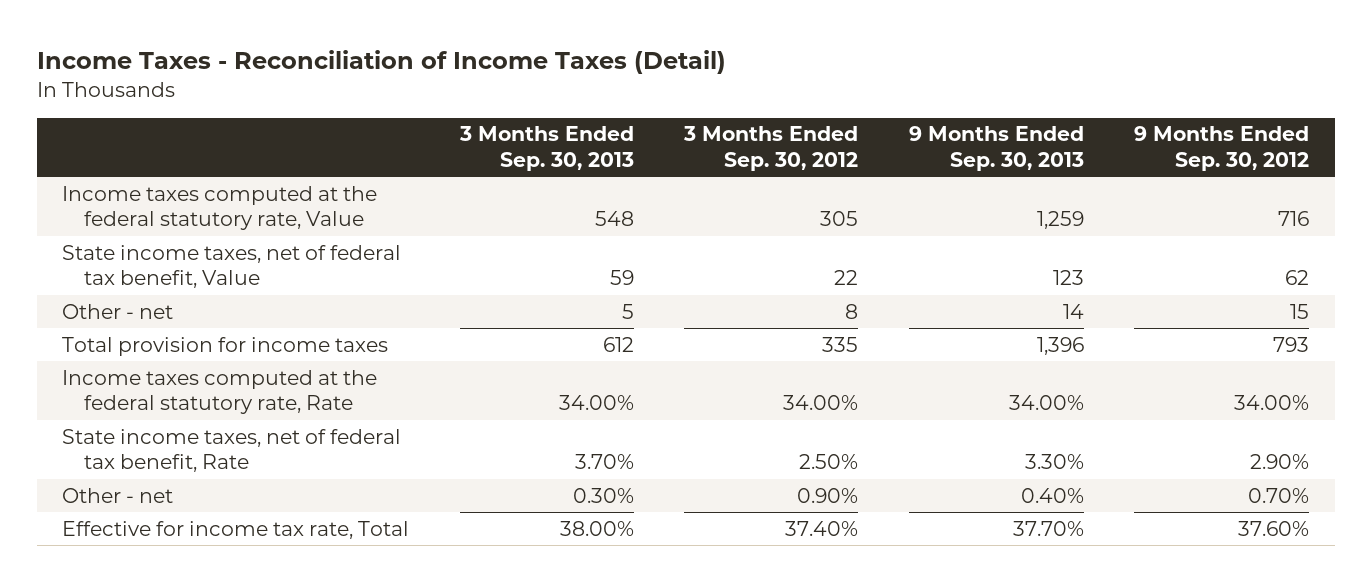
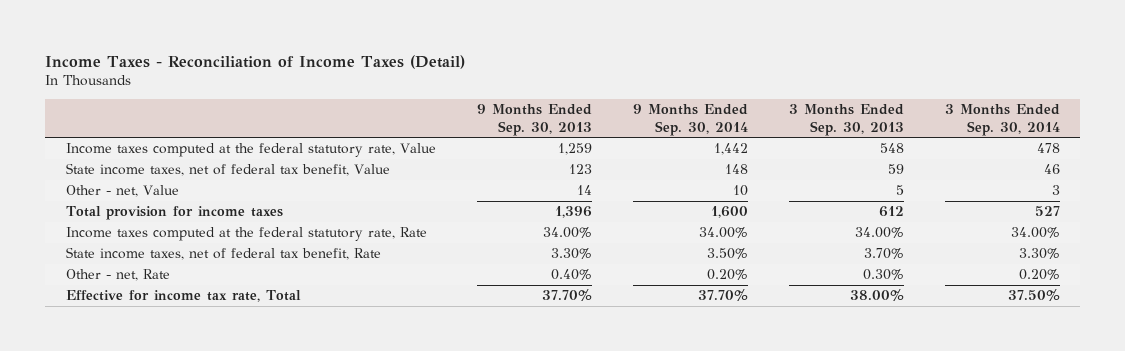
- | 3 Months Ended Sep. 30, 2013 | 3 Months Ended Sep. 30, 2012 | 9 Months Ended Sep. 30, 2013 | 9 Months Ended Sep. 30, 2012
+ | 9 Months Ended Sep. 30, 2013 | 9 Months Ended Sep. 30, 2014 | 3 Months Ended Sep. 30, 2013 | 3 Months Ended Sep. 30, 2014
- Other - net | 5 | 8 | 14 | 15
+ Other - net, Value | 14 | 10 | 5 | 3
- Other - net | 0.30% | 0.90% | 0.40% | 0.70%
+ Other - net, Rate | 0.40% | 0.20% | 0.30% | 0.20%

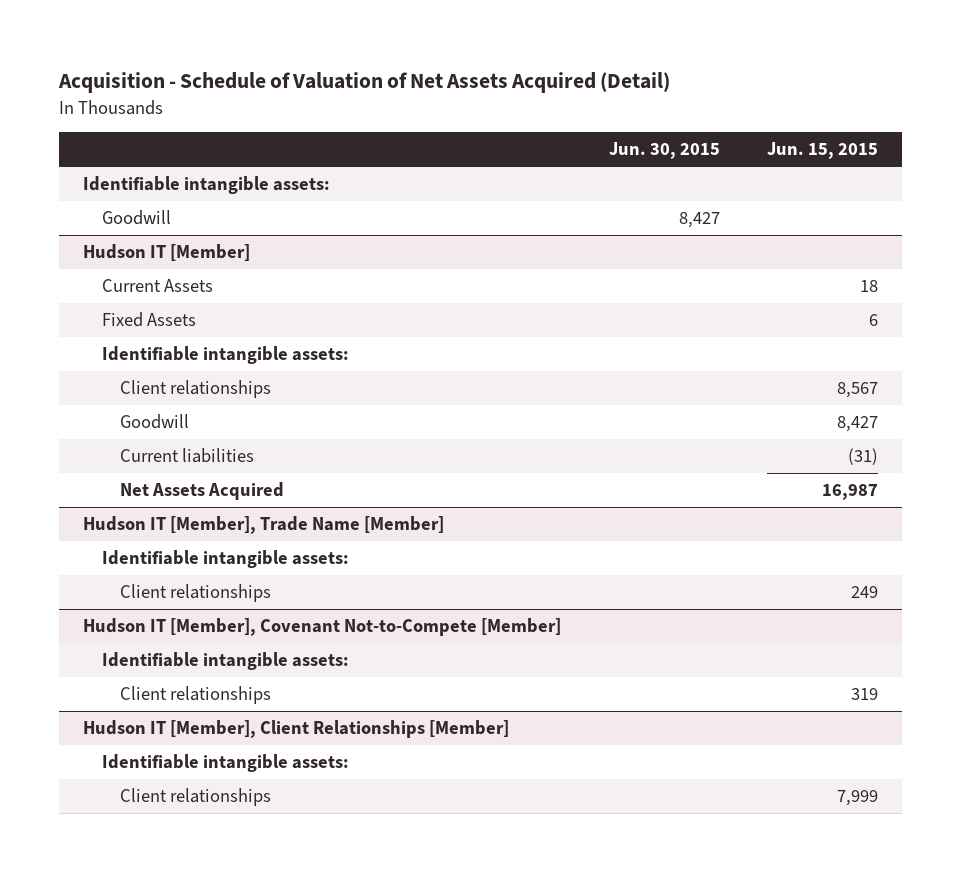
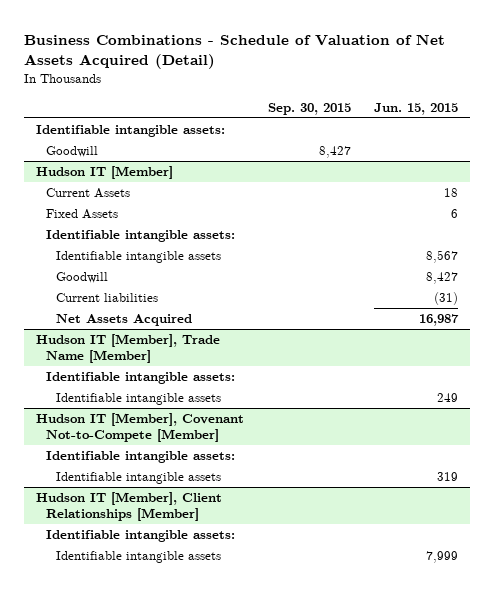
- Acquisition - Schedule of Valuation of Net Assets Acquired (Detail)
+ Business Combinations - Schedule of Valuation of Net Assets Acquired (Detail)
- | Jun. 30, 2015 | Jun. 15, 2015
+ | Sep. 30, 2015 | Jun. 15, 2015
@ Hudson IT [Member]
- Client relationships | | 8,567
+ Identifiable intangible assets | | 8,567
@ Hudson IT [Member], Trade Name [Member]
- Client relationships | | 249
+ Identifiable intangible assets | | 249
@ Hudson IT [Member], Covenant Not-to-Compete [Member]
- Client relationships | | 319
+ Identifiable intangible assets | | 319
@ Hudson IT [Member], Client Relationships [Member]
- Client relationships | | 7,999
+ Identifiable intangible assets | | 7,999

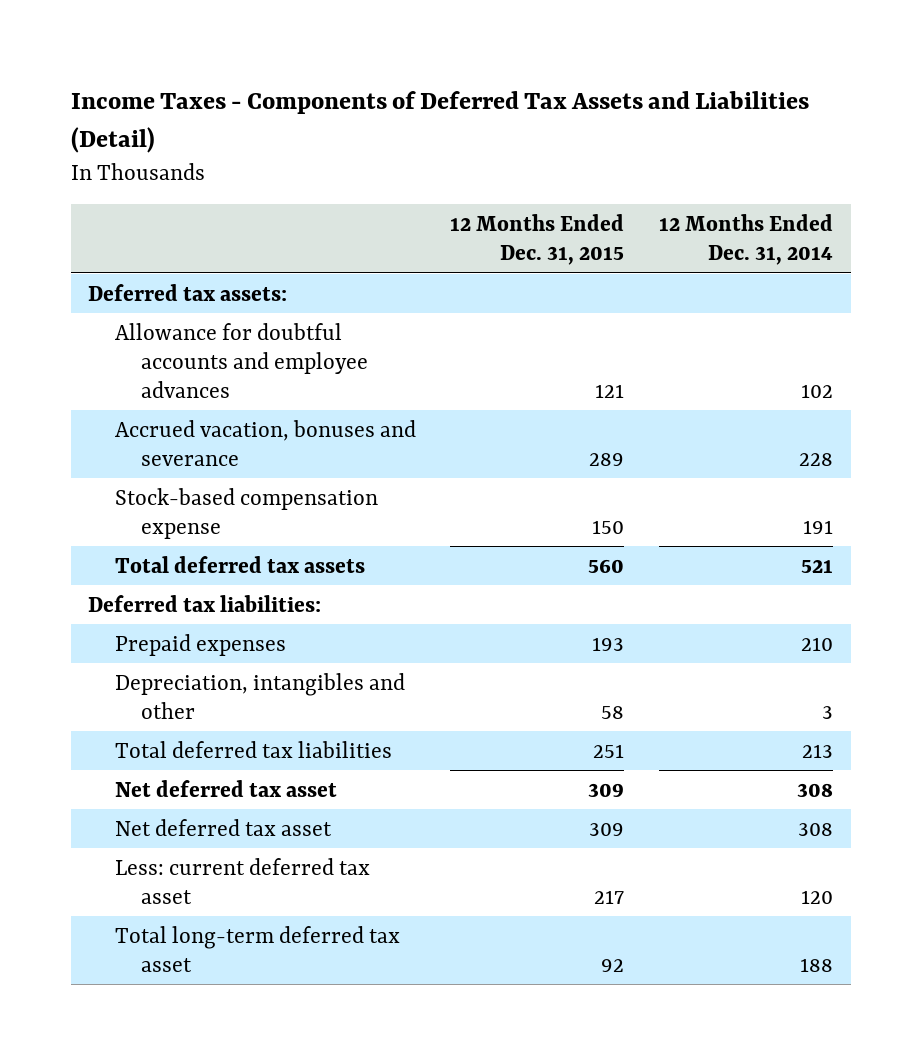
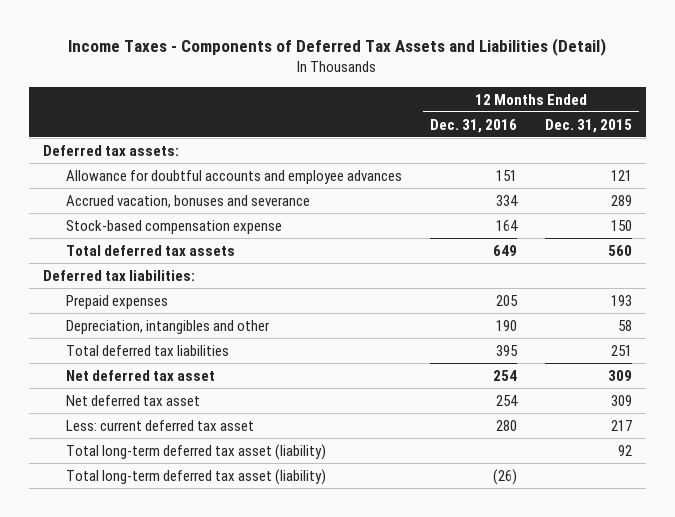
- | 12 Months Ended Dec. 31, 2015 | 12 Months Ended Dec. 31, 2014
+ | 12 Months Ended Dec. 31, 2016 | 12 Months Ended Dec. 31, 2015
- Total long-term deferred tax asset | 92 | 188
+ Total long-term deferred tax asset (liability) | | 92
+ Total long-term deferred tax asset (liability) | (26) |

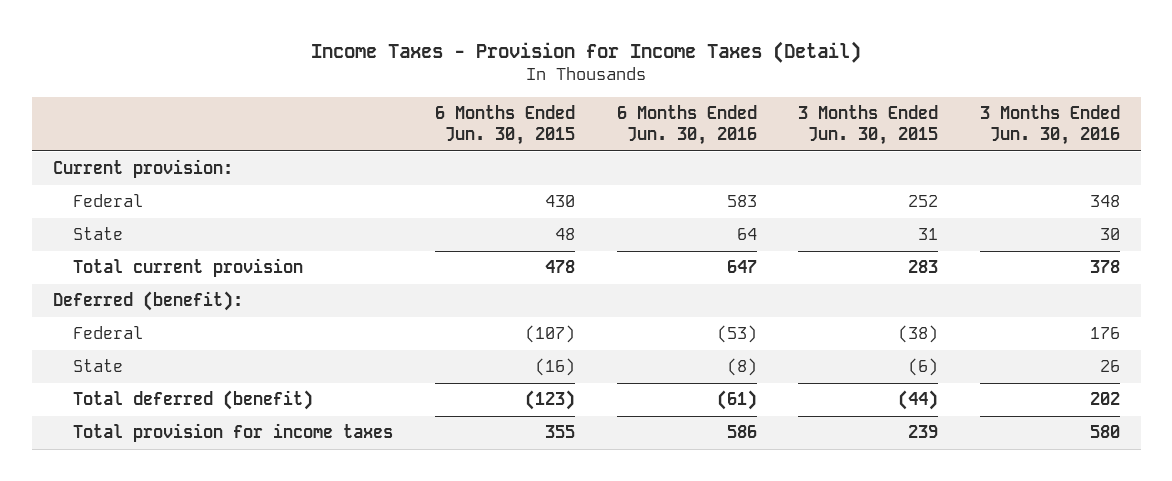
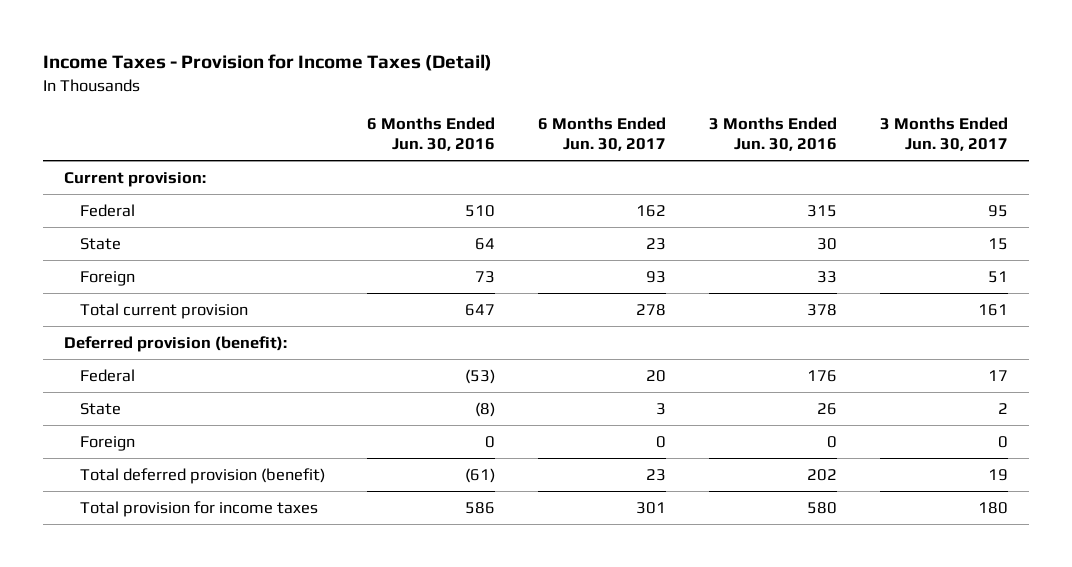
- | 6 Months Ended Jun. 30, 2015 | 6 Months Ended Jun. 30, 2016 | 3 Months Ended Jun. 30, 2015 | 3 Months Ended Jun. 30, 2016
+ | 6 Months Ended Jun. 30, 2016 | 6 Months Ended Jun. 30, 2017 | 3 Months Ended Jun. 30, 2016 | 3 Months Ended Jun. 30, 2017
- Federal | 430 | 583 | 252 | 348
+ Federal | 510 | 162 | 315 | 95
+ Foreign | 73 | 93 | 33 | 51
- Deferred (benefit):
+ Deferred provision (benefit):
- Total deferred (benefit) | (123) | (61) | (44) | 202
+ Foreign | 0 | 0 | 0 | 0
+ Total deferred provision (benefit) | (61) | 23 | 202 | 19

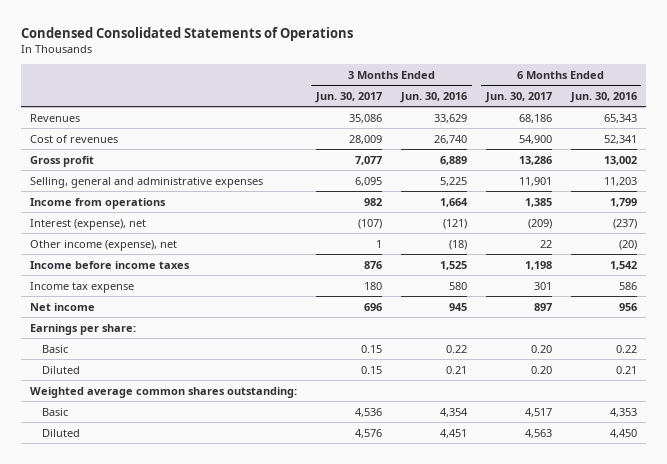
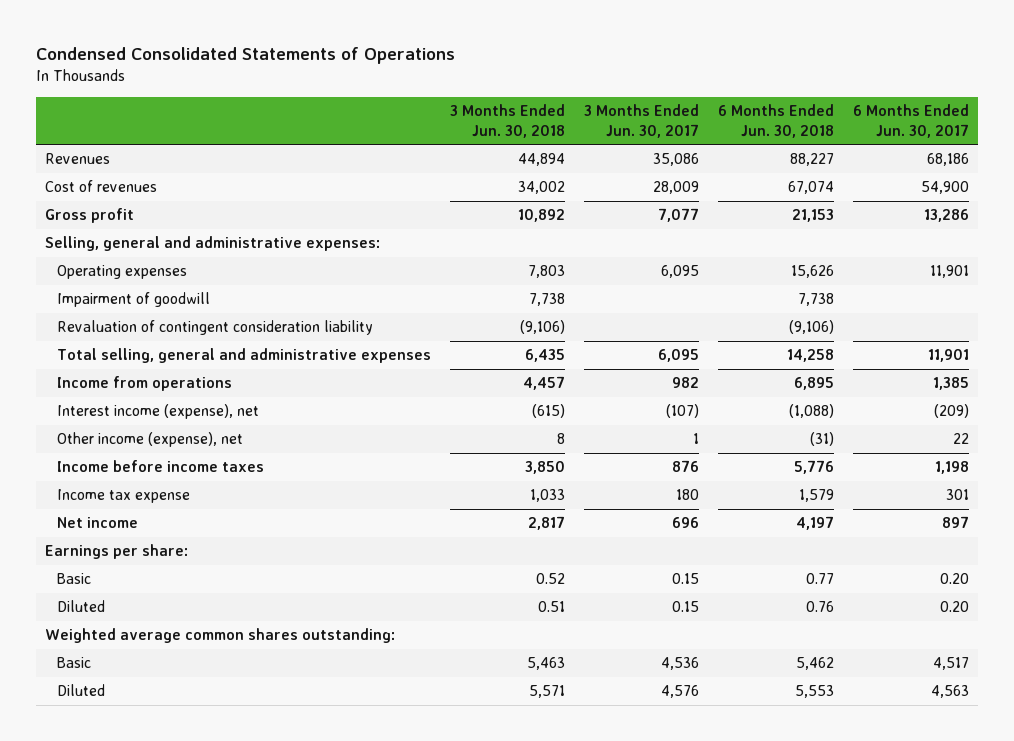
- | 3 Months Ended Jun. 30, 2017 | 3 Months Ended Jun. 30, 2016 | 6 Months Ended Jun. 30, 2017 | 6 Months Ended Jun. 30, 2016
+ | 3 Months Ended Jun. 30, 2018 | 3 Months Ended Jun. 30, 2017 | 6 Months Ended Jun. 30, 2018 | 6 Months Ended Jun. 30, 2017
- Selling, general and administrative expenses | 6,095 | 5,225 | 11,901 | 11,203
+ Selling, general and administrative expenses:
+ Operating expenses | 7,803 | 6,095 | 15,626 | 11,901
+ Impairment of goodwill | 7,738 | | 7,738 |
+ Revaluation of contingent consideration liability | (9,106) | | (9,106) |
+ Total selling, general and administrative expenses | 6,435 | 6,095 | 14,258 | 11,901
- Interest (expense), net | (107) | (121) | (209) | (237)
+ Interest income (expense), net | (615) | (107) | (1,088) | (209)

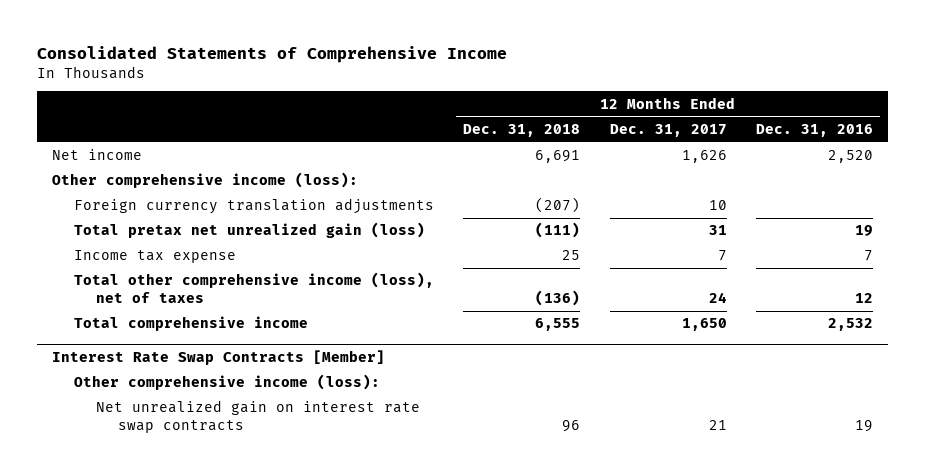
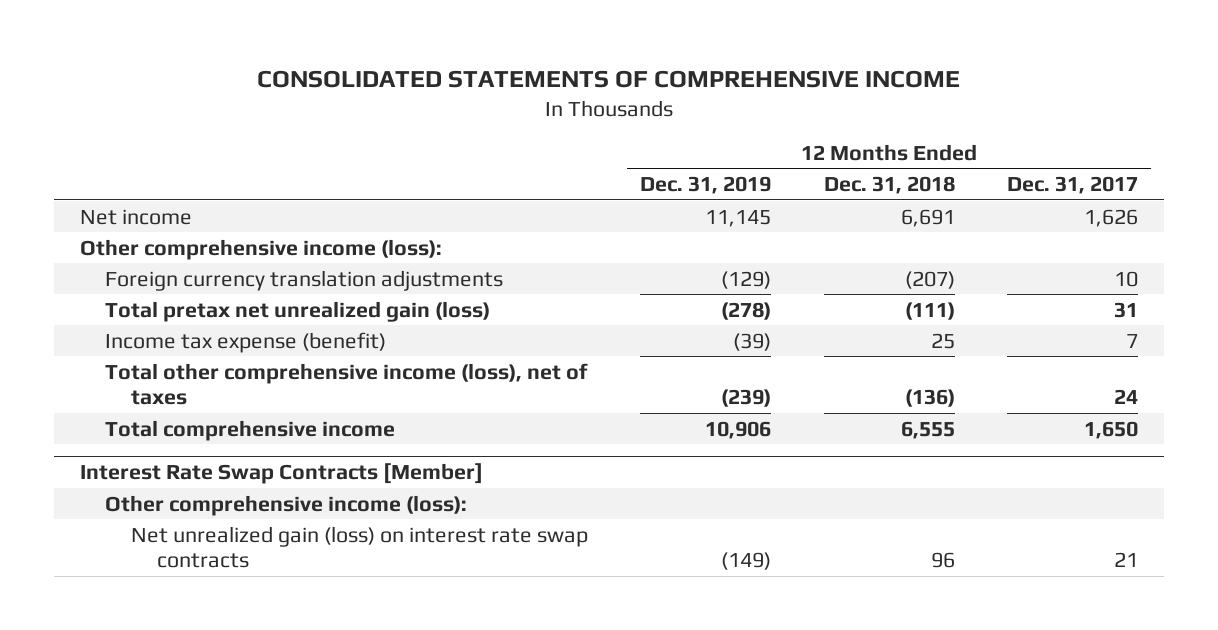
- Consolidated Statements of Comprehensive Income
+ CONSOLIDATED STATEMENTS OF COMPREHENSIVE INCOME
- | 12 Months Ended Dec. 31, 2018 | 12 Months Ended Dec. 31, 2017 | 12 Months Ended Dec. 31, 2016
+ | 12 Months Ended Dec. 31, 2019 | 12 Months Ended Dec. 31, 2018 | 12 Months Ended Dec. 31, 2017
- Income tax expense | 25 | 7 | 7
+ Income tax expense (benefit) | (39) | 25 | 7
@ Interest Rate Swap Contracts [Member]
- Net unrealized gain on interest rate swap contracts | 96 | 21 | 19
+ Net unrealized gain (loss) on interest rate swap contracts | (149) | 96 | 21

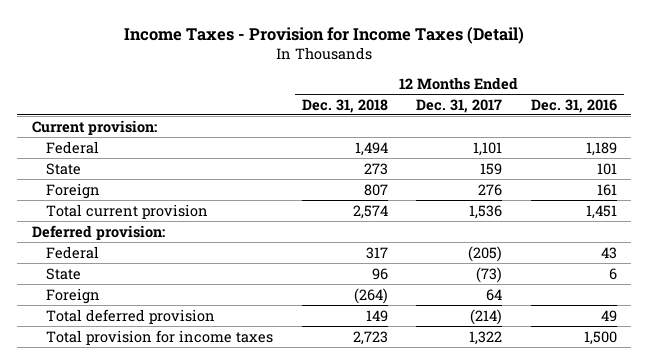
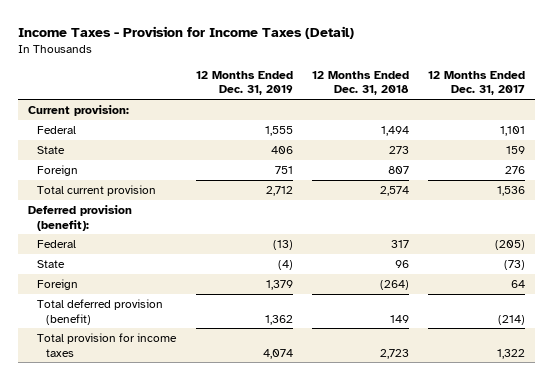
- | 12 Months Ended Dec. 31, 2018 | 12 Months Ended Dec. 31, 2017 | 12 Months Ended Dec. 31, 2016
+ | 12 Months Ended Dec. 31, 2019 | 12 Months Ended Dec. 31, 2018 | 12 Months Ended Dec. 31, 2017
- Deferred provision:
+ Deferred provision (benefit):
- Total deferred provision | 149 | (214) | 49
+ Total deferred provision (benefit) | 1,362 | 149 | (214)

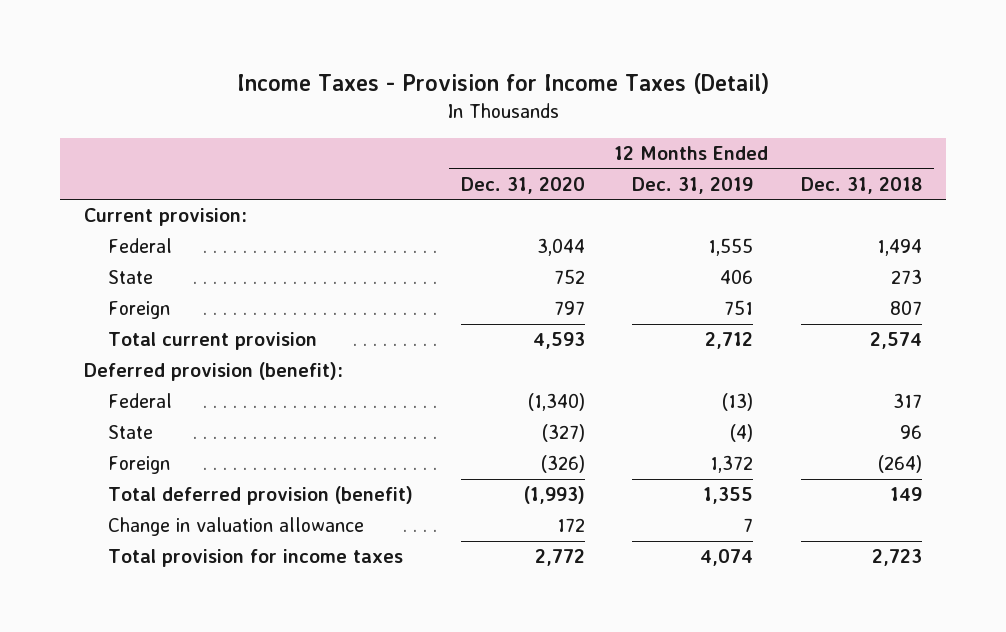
- | 12 Months Ended Dec. 31, 2019 | 12 Months Ended Dec. 31, 2018 | 12 Months Ended Dec. 31, 2017
+ | 12 Months Ended Dec. 31, 2020 | 12 Months Ended Dec. 31, 2019 | 12 Months Ended Dec. 31, 2018
- Foreign | 1,379 | (264) | 64
- Total deferred provision (benefit) | 1,362 | 149 | (214)
+ Foreign | (326) | 1,372 | (264)
+ Total deferred provision (benefit) | (1,993) | 1,355 | 149
+ Change in valuation allowance | 172 | 7 |

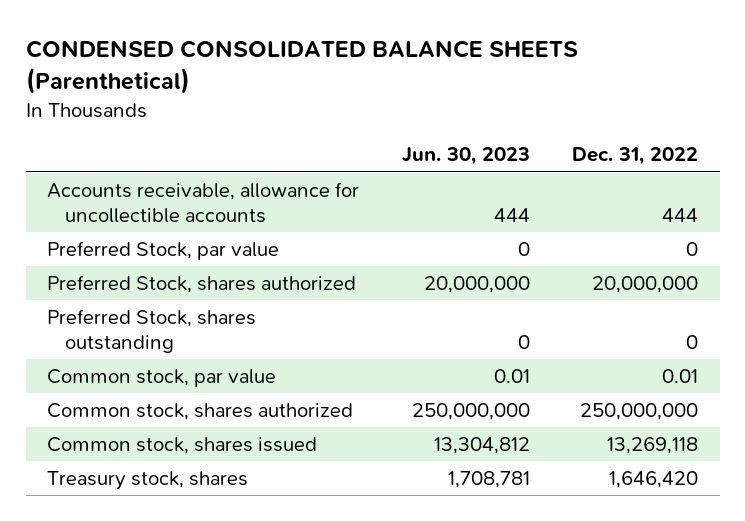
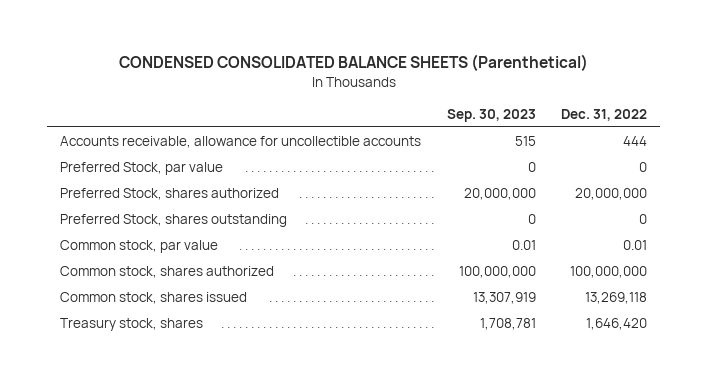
- | Jun. 30, 2023 | Dec. 31, 2022
+ | Sep. 30, 2023 | Dec. 31, 2022
- Common stock, shares authorized | 250,000,000 | 250,000,000
+ Common stock, shares authorized | 100,000,000 | 100,000,000

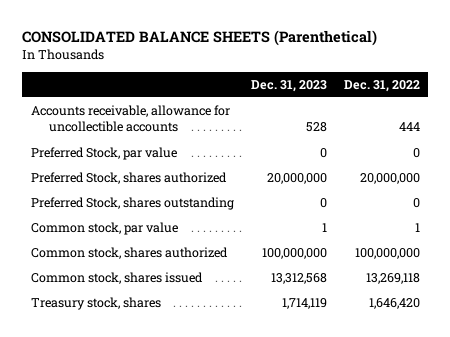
- CONDENSED CONSOLIDATED BALANCE SHEETS (Parenthetical)
+ CONSOLIDATED BALANCE SHEETS (Parenthetical)
- | Sep. 30, 2023 | Dec. 31, 2022
+ | Dec. 31, 2023 | Dec. 31, 2022
- Common stock, par value | 0.01 | 0.01
+ Common stock, par value | 1 | 1

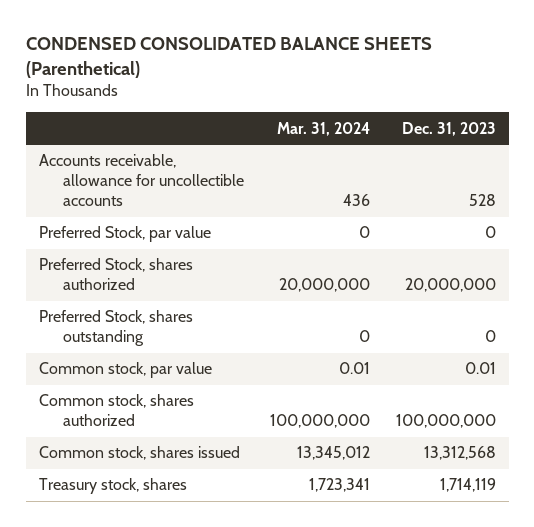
- CONSOLIDATED BALANCE SHEETS (Parenthetical)
+ CONDENSED CONSOLIDATED BALANCE SHEETS (Parenthetical)
- | Dec. 31, 2023 | Dec. 31, 2022
+ | Mar. 31, 2024 | Dec. 31, 2023
- Common stock, par value | 1 | 1
+ Common stock, par value | 0.01 | 0.01

